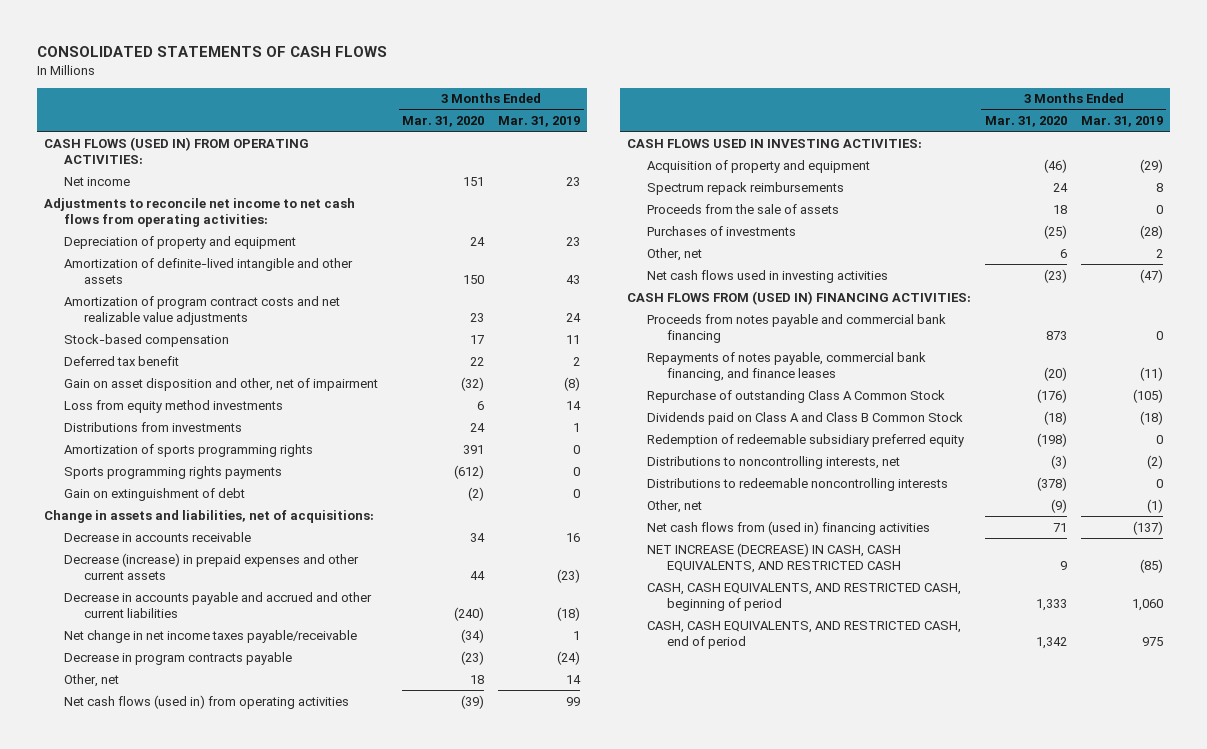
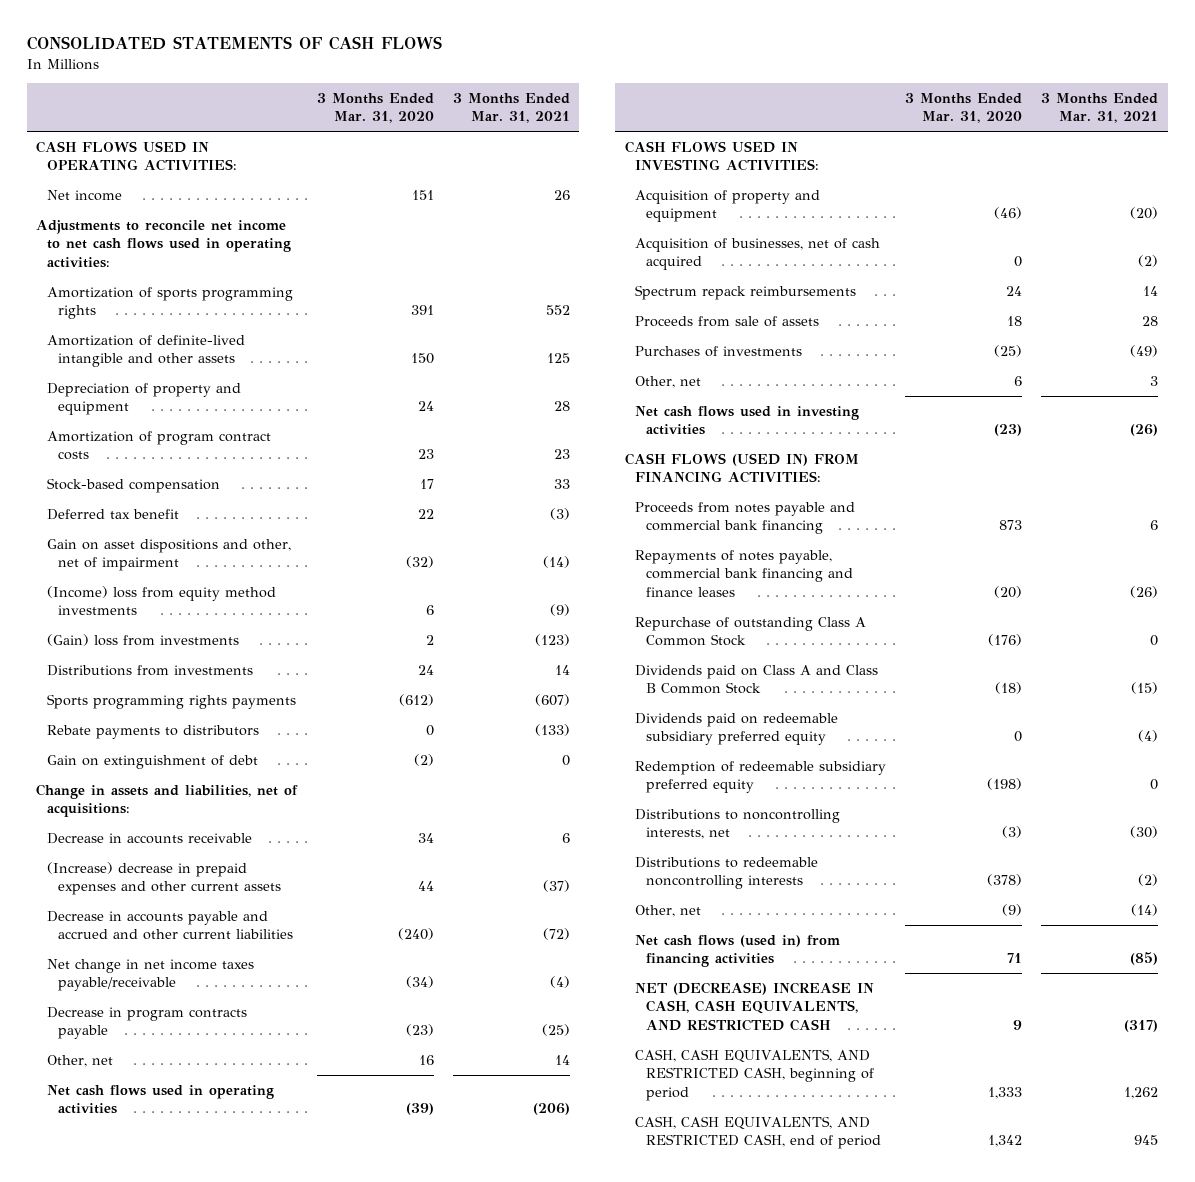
- | 3 Months Ended Mar. 31, 2020 | 3 Months Ended Mar. 31, 2019
+ | 3 Months Ended Mar. 31, 2020 | 3 Months Ended Mar. 31, 2021
- CASH FLOWS (USED IN) FROM OPERATING ACTIVITIES:
+ CASH FLOWS USED IN OPERATING ACTIVITIES:
- Adjustments to reconcile net income to net cash flows from operating activities:
+ Adjustments to reconcile net income to net cash flows used in operating activities:
moved up: Amortization of sports programming rights | 391 | 552
- Amortization of program contract costs and net realizable value adjustments | 23 | 24
moved down: Depreciation of property and equipment | 24 | 28
+ Amortization of program contract costs | 23 | 23
- Gain on asset disposition and other, net of impairment | (32) | (8)
- Loss from equity method investments | 6 | 14
+ Gain on asset dispositions and other, net of impairment | (32) | (14)
+ (Income) loss from equity method investments | 6 | (9)
+ (Gain) loss from investments | 2 | (123)
+ Rebate payments to distributors | 0 | (133)
- Decrease (increase) in prepaid expenses and other current assets | 44 | (23)
+ (Increase) decrease in prepaid expenses and other current assets | 44 | (37)
- Other, net | 18 | 14
- Net cash flows (used in) from operating activities | (39) | 99
+ Other, net | 16 | 14
+ Net cash flows used in operating activities | (39) | (206)
+ Acquisition of businesses, net of cash acquired | 0 | (2)
- Proceeds from the sale of assets | 18 | 0
+ Proceeds from sale of assets | 18 | 28
- CASH FLOWS FROM (USED IN) FINANCING ACTIVITIES:
+ CASH FLOWS (USED IN) FROM FINANCING ACTIVITIES:
- Repayments of notes payable, commercial bank financing, and finance leases | (20) | (11)
+ Repayments of notes payable, commercial bank financing and finance leases | (20) | (26)
+ Dividends paid on redeemable subsidiary preferred equity | 0 | (4)
- Net cash flows from (used in) financing activities | 71 | (137)
- NET INCREASE (DECREASE) IN CASH, CASH EQUIVALENTS, AND RESTRICTED CASH | 9 | (85)
+ Net cash flows (used in) from financing activities | 71 | (85)
+ NET (DECREASE) INCREASE IN CASH, CASH EQUIVALENTS, AND RESTRICTED CASH | 9 | (317)

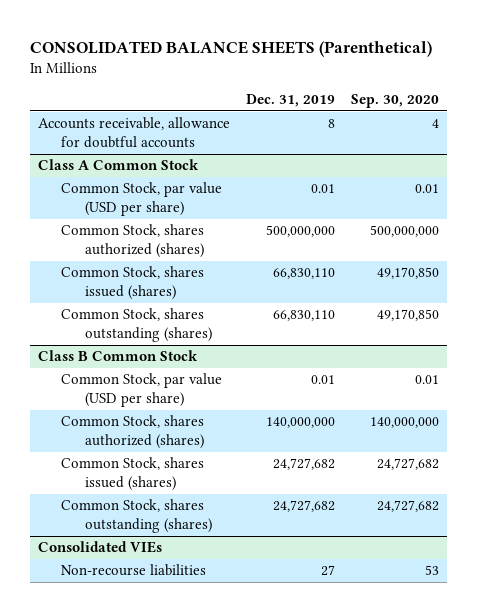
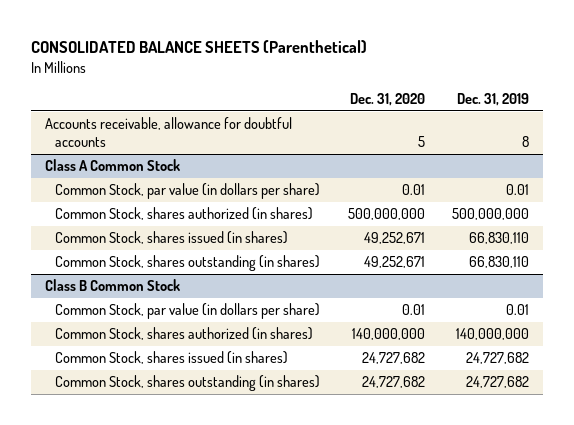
- | Dec. 31, 2019 | Sep. 30, 2020
+ | Dec. 31, 2020 | Dec. 31, 2019
@ Class A Common Stock
- Common Stock, par value (USD per share) | 0.01 | 0.01
- Common Stock, shares authorized (shares) | 500,000,000 | 500,000,000
- Common Stock, shares issued (shares) | 66,830,110 | 49,170,850
- Common Stock, shares outstanding (shares) | 66,830,110 | 49,170,850
+ Common Stock, par value (in dollars per share) | 0.01 | 0.01
+ Common Stock, shares authorized (in shares) | 500,000,000 | 500,000,000
+ Common Stock, shares issued (in shares) | 49,252,671 | 66,830,110
+ Common Stock, shares outstanding (in shares) | 49,252,671 | 66,830,110
@ Class B Common Stock
- Common Stock, par value (USD per share) | 0.01 | 0.01
- Common Stock, shares authorized (shares) | 140,000,000 | 140,000,000
- Common Stock, shares issued (shares) | 24,727,682 | 24,727,682
- Common Stock, shares outstanding (shares) | 24,727,682 | 24,727,682
- Consolidated VIEs
- Non-recourse liabilities | 27 | 53
@ Class B Common Stock
+ Common Stock, par value (in dollars per share) | 0.01 | 0.01
+ Common Stock, shares authorized (in shares) | 140,000,000 | 140,000,000
+ Common Stock, shares issued (in shares) | 24,727,682 | 24,727,682
+ Common Stock, shares outstanding (in shares) | 24,727,682 | 24,727,682

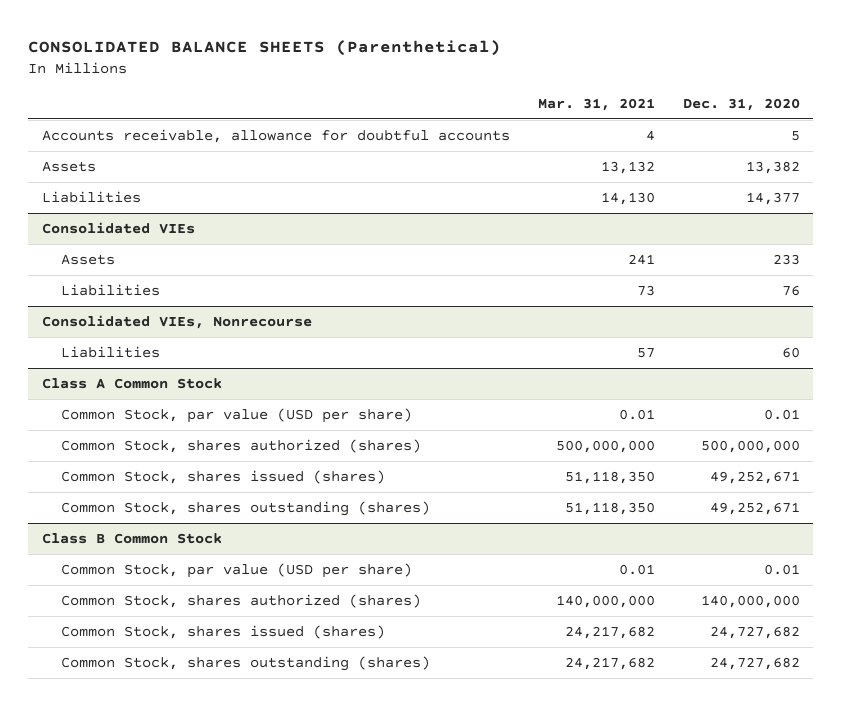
- | Dec. 31, 2020 | Dec. 31, 2019
+ | Mar. 31, 2021 | Dec. 31, 2020
+ Assets | 13,132 | 13,382
+ Liabilities | 14,130 | 14,377
+ Consolidated VIEs
+ Assets | 241 | 233
+ Liabilities | 73 | 76
+ Consolidated VIEs, Nonrecourse
+ Liabilities | 57 | 60
@ Class A Common Stock
- Common Stock, par value (in dollars per share) | 0.01 | 0.01
- Common Stock, shares authorized (in shares) | 500,000,000 | 500,000,000
- Common Stock, shares issued (in shares) | 49,252,671 | 66,830,110
- Common Stock, shares outstanding (in shares) | 49,252,671 | 66,830,110
+ Common Stock, par value (USD per share) | 0.01 | 0.01
+ Common Stock, shares authorized (shares) | 500,000,000 | 500,000,000
+ Common Stock, shares issued (shares) | 51,118,350 | 49,252,671
+ Common Stock, shares outstanding (shares) | 51,118,350 | 49,252,671
@ Class B Common Stock
- Common Stock, par value (in dollars per share) | 0.01 | 0.01
- Common Stock, shares authorized (in shares) | 140,000,000 | 140,000,000
- Common Stock, shares issued (in shares) | 24,727,682 | 24,727,682
- Common Stock, shares outstanding (in shares) | 24,727,682 | 24,727,682
+ Common Stock, par value (USD per share) | 0.01 | 0.01
+ Common Stock, shares authorized (shares) | 140,000,000 | 140,000,000
+ Common Stock, shares issued (shares) | 24,217,682 | 24,727,682
+ Common Stock, shares outstanding (shares) | 24,217,682 | 24,727,682

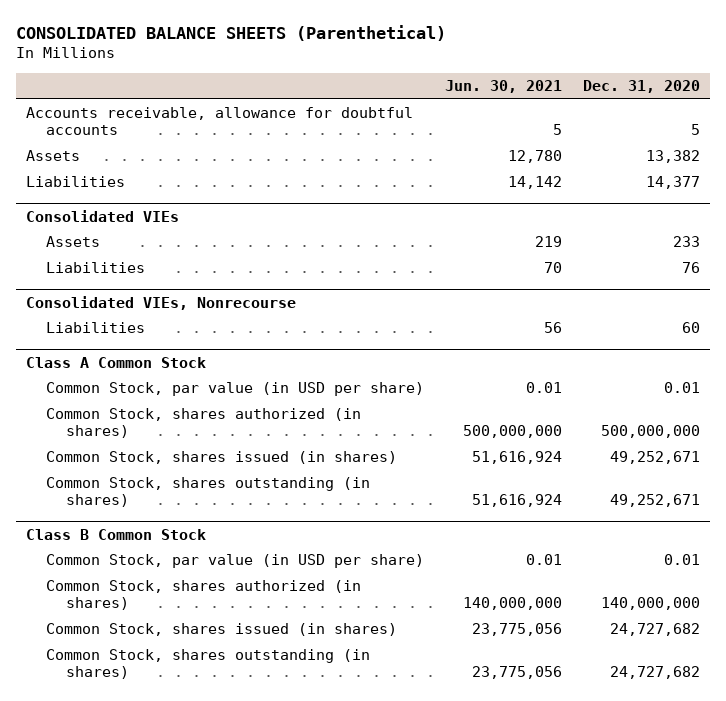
- | Mar. 31, 2021 | Dec. 31, 2020
+ | Jun. 30, 2021 | Dec. 31, 2020
@ Class A Common Stock
- Common Stock, par value (USD per share) | 0.01 | 0.01
- Common Stock, shares authorized (shares) | 500,000,000 | 500,000,000
- Common Stock, shares issued (shares) | 51,118,350 | 49,252,671
- Common Stock, shares outstanding (shares) | 51,118,350 | 49,252,671
+ Common Stock, par value (in USD per share) | 0.01 | 0.01
+ Common Stock, shares authorized (in shares) | 500,000,000 | 500,000,000
+ Common Stock, shares issued (in shares) | 51,616,924 | 49,252,671
+ Common Stock, shares outstanding (in shares) | 51,616,924 | 49,252,671
@ Class B Common Stock
- Common Stock, par value (USD per share) | 0.01 | 0.01
- Common Stock, shares authorized (shares) | 140,000,000 | 140,000,000
- Common Stock, shares issued (shares) | 24,217,682 | 24,727,682
- Common Stock, shares outstanding (shares) | 24,217,682 | 24,727,682
+ Common Stock, par value (in USD per share) | 0.01 | 0.01
+ Common Stock, shares authorized (in shares) | 140,000,000 | 140,000,000
+ Common Stock, shares issued (in shares) | 23,775,056 | 24,727,682
+ Common Stock, shares outstanding (in shares) | 23,775,056 | 24,727,682

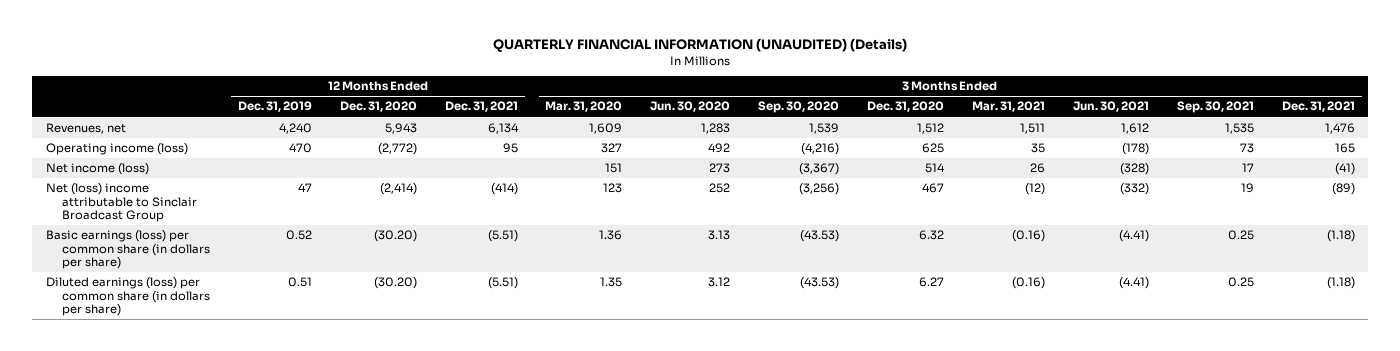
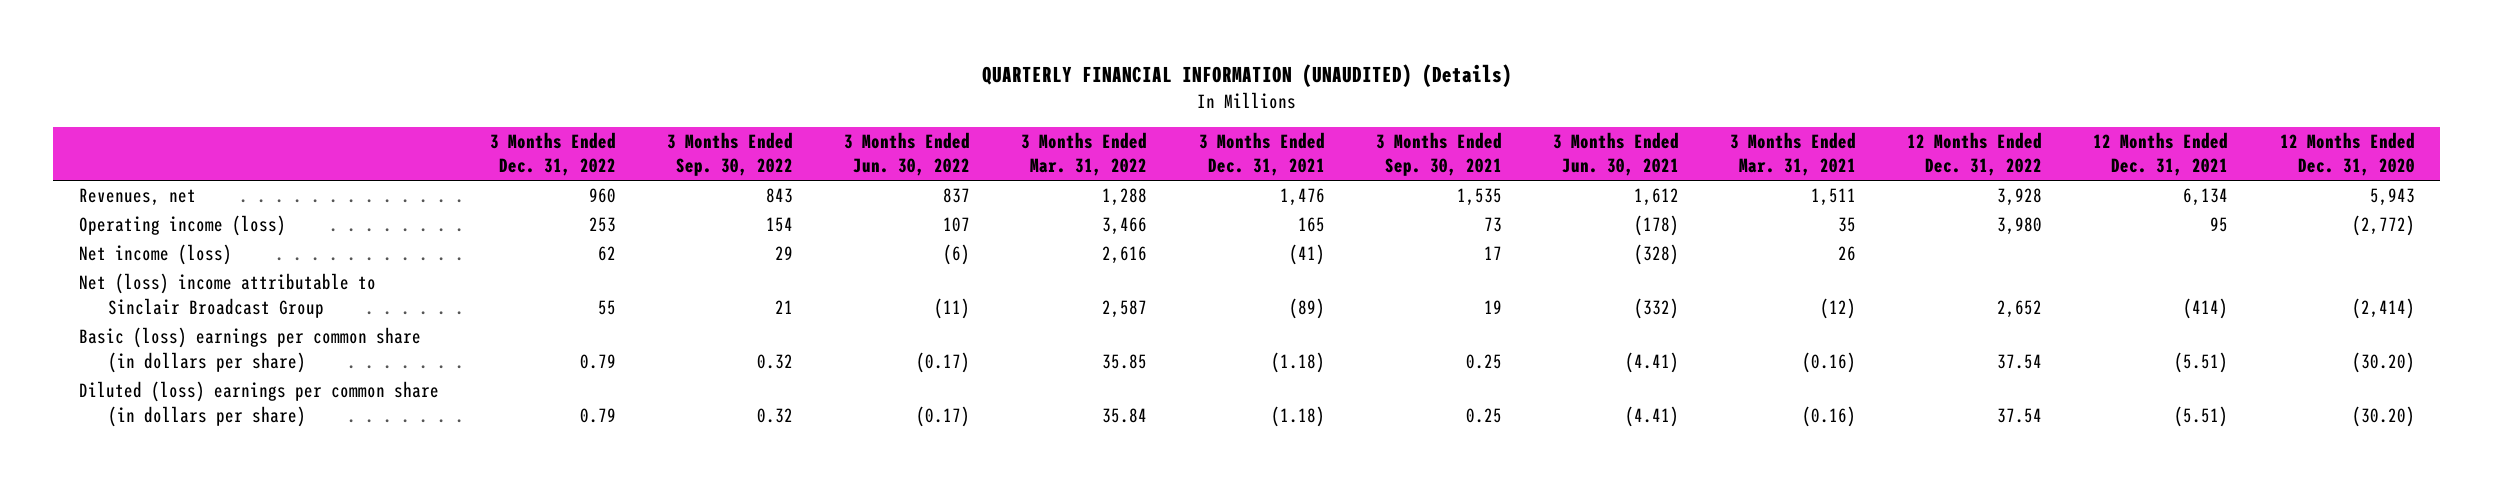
- | 12 Months Ended Dec. 31, 2019 | 12 Months Ended Dec. 31, 2020 | 12 Months Ended Dec. 31, 2021 | 3 Months Ended Mar. 31, 2020 | 3 Months Ended Jun. 30, 2020 | 3 Months Ended Sep. 30, 2020 | 3 Months Ended Dec. 31, 2020 | 3 Months Ended Mar. 31, 2021 | 3 Months Ended Jun. 30, 2021 | 3 Months Ended Sep. 30, 2021 | 3 Months Ended Dec. 31, 2021
+ | 3 Months Ended Dec. 31, 2022 | 3 Months Ended Sep. 30, 2022 | 3 Months Ended Jun. 30, 2022 | 3 Months Ended Mar. 31, 2022 | 3 Months Ended Dec. 31, 2021 | 3 Months Ended Sep. 30, 2021 | 3 Months Ended Jun. 30, 2021 | 3 Months Ended Mar. 31, 2021 | 12 Months Ended Dec. 31, 2022 | 12 Months Ended Dec. 31, 2021 | 12 Months Ended Dec. 31, 2020
- Basic earnings (loss) per common share (in dollars per share) | 0.52 | (30.20) | (5.51) | 1.36 | 3.13 | (43.53) | 6.32 | (0.16) | (4.41) | 0.25 | (1.18)
- Diluted earnings (loss) per common share (in dollars per share) | 0.51 | (30.20) | (5.51) | 1.35 | 3.12 | (43.53) | 6.27 | (0.16) | (4.41) | 0.25 | (1.18)
+ Basic (loss) earnings per common share (in dollars per share) | 0.79 | 0.32 | (0.17) | 35.85 | (1.18) | 0.25 | (4.41) | (0.16) | 37.54 | (5.51) | (30.20)
+ Diluted (loss) earnings per common share (in dollars per share) | 0.79 | 0.32 | (0.17) | 35.84 | (1.18) | 0.25 | (4.41) | (0.16) | 37.54 | (5.51) | (30.20)

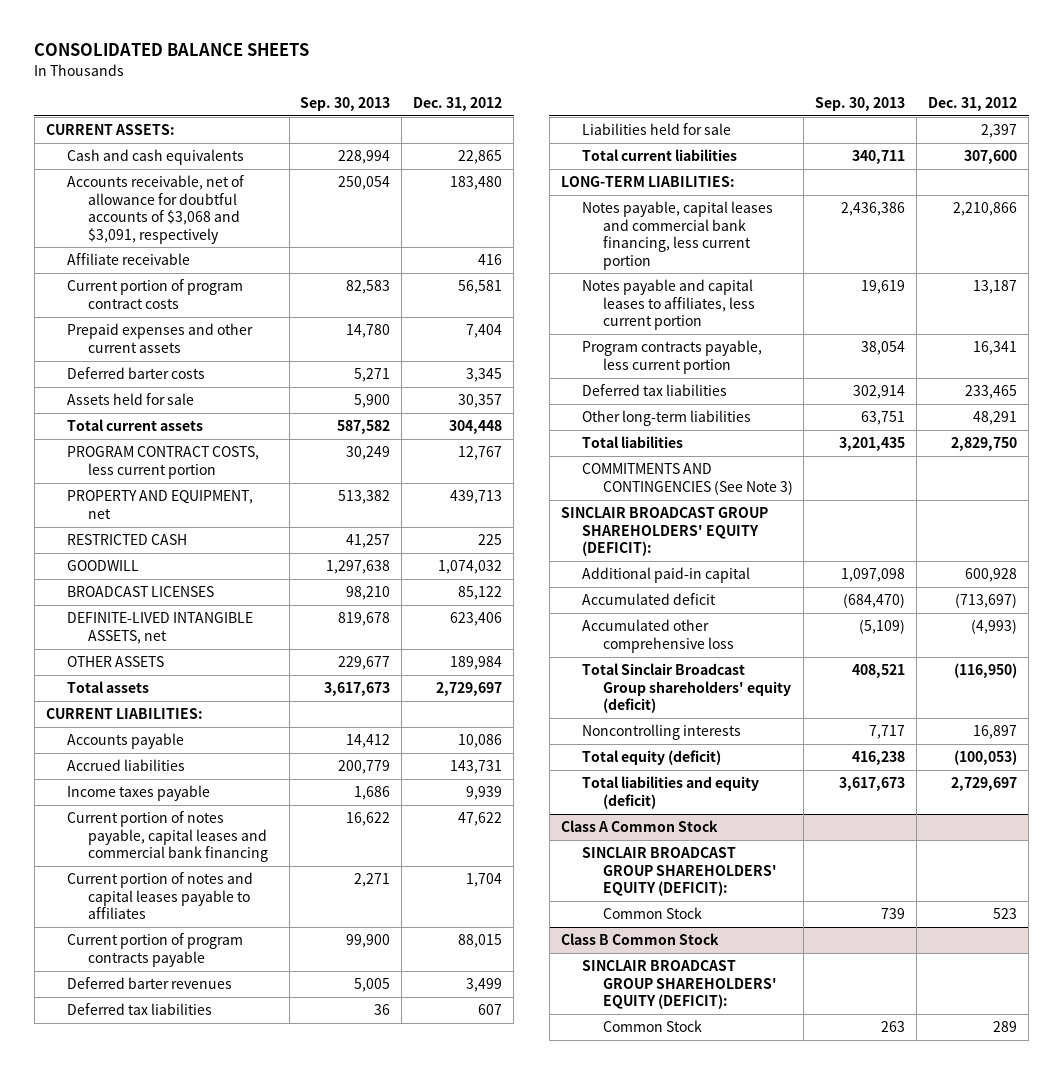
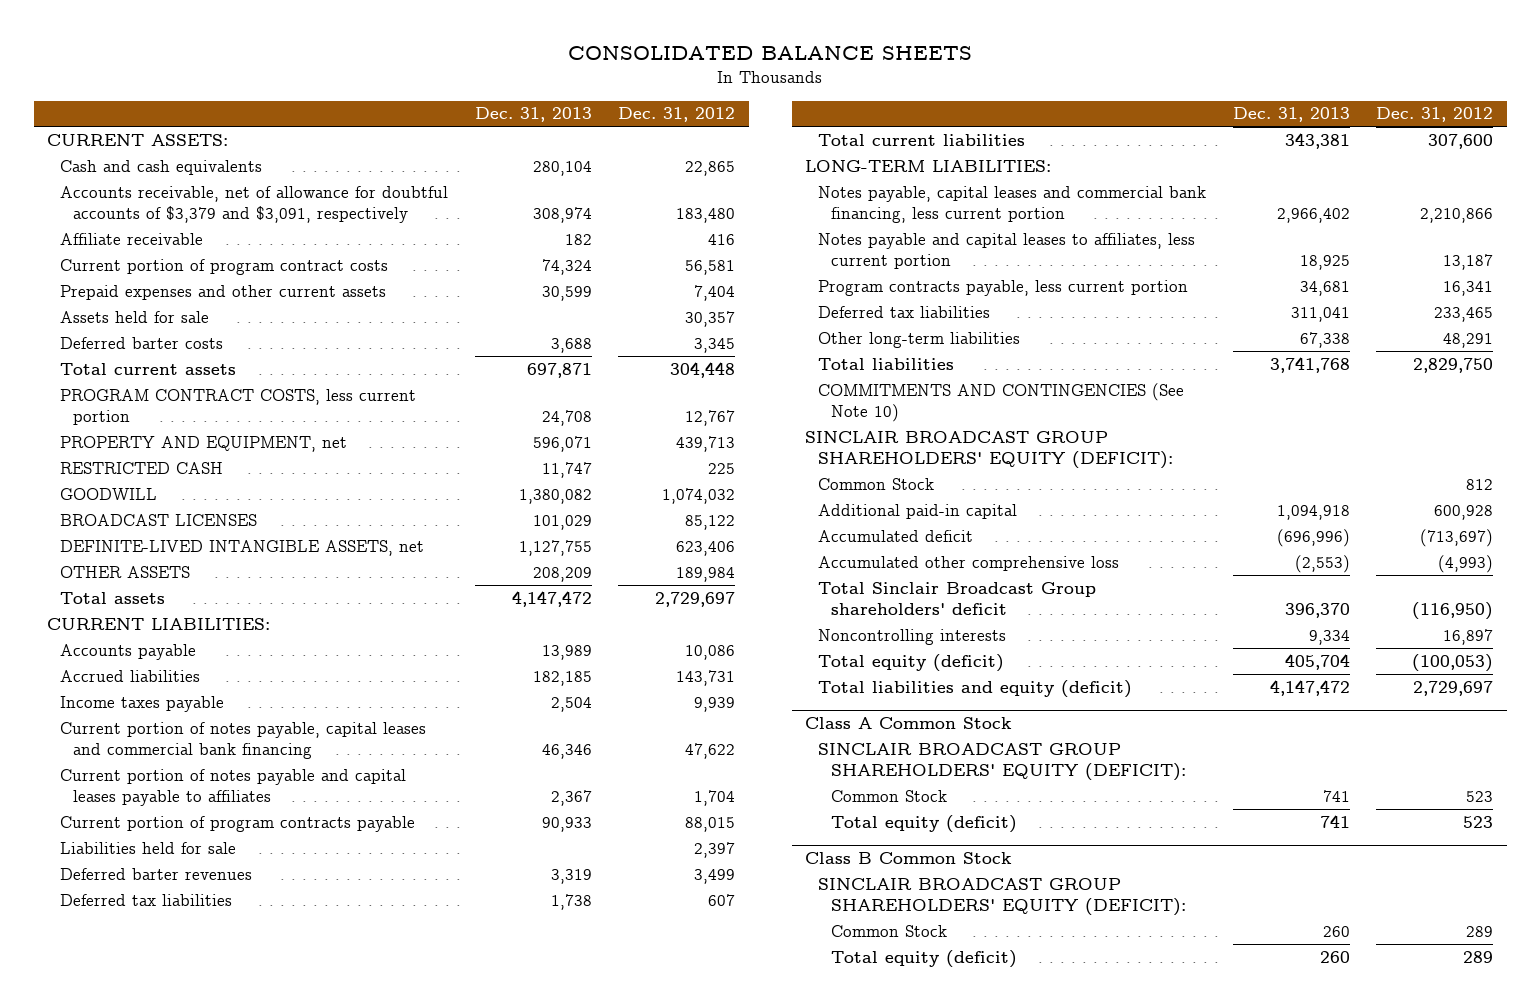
- | Sep. 30, 2013 | Dec. 31, 2012
+ | Dec. 31, 2013 | Dec. 31, 2012
- Accounts receivable, net of allowance for doubtful accounts of $3,068 and $3,091, respectively | 250,054 | 183,480
+ Accounts receivable, net of allowance for doubtful accounts of $3,379 and $3,091, respectively | 308,974 | 183,480
moved down: Deferred barter costs | 3,688 | 3,345
- Current portion of notes and capital leases payable to affiliates | 2,271 | 1,704
+ Current portion of notes payable and capital leases payable to affiliates | 2,367 | 1,704
moved up: Liabilities held for sale | | 2,397
- COMMITMENTS AND CONTINGENCIES (See Note 3)
+ COMMITMENTS AND CONTINGENCIES (See Note 10)
+ Common Stock | | 812
- Total Sinclair Broadcast Group shareholders' equity (deficit) | 408,521 | (116,950)
+ Total Sinclair Broadcast Group shareholders' deficit | 396,370 | (116,950)
@ Class A Common Stock
+ Total equity (deficit) | 741 | 523
@ Class B Common Stock
+ Total equity (deficit) | 260 | 289

